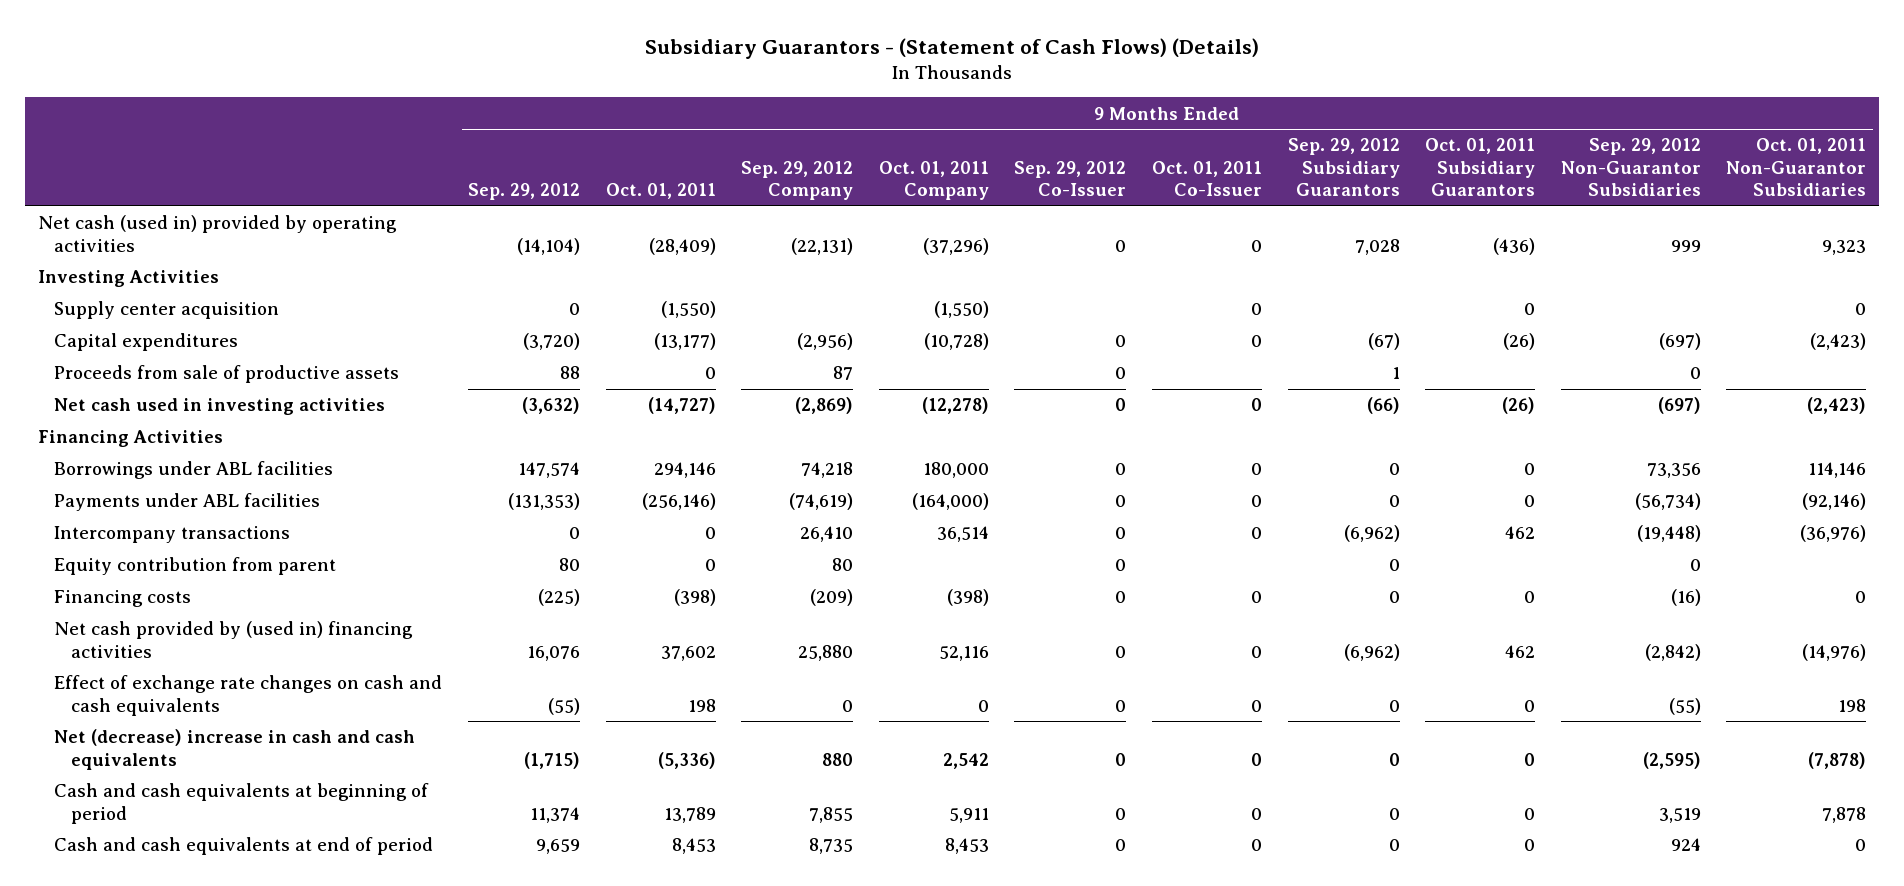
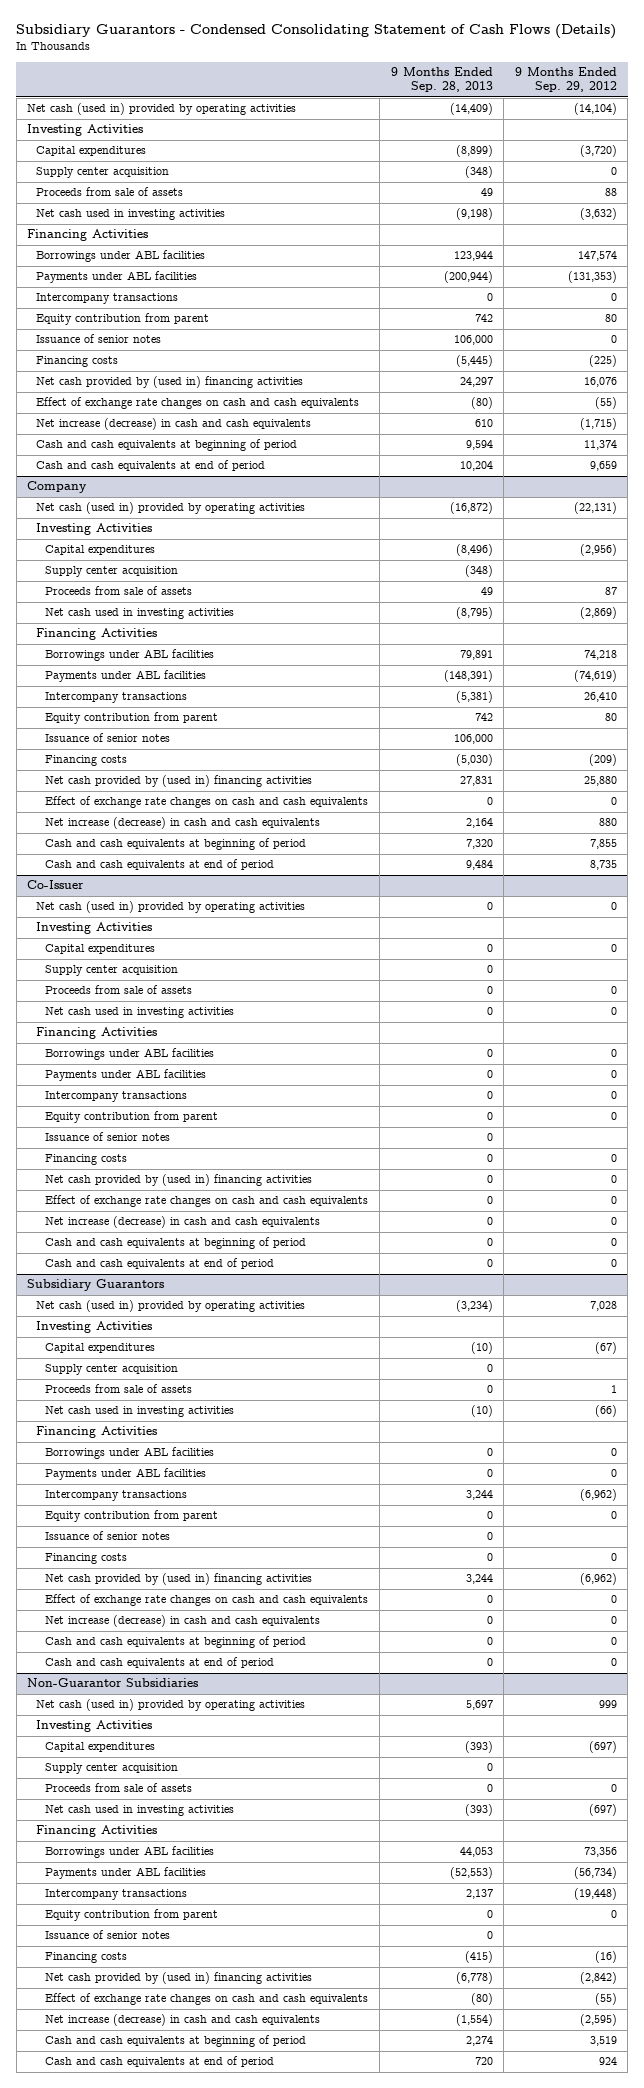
- Subsidiary Guarantors - (Statement of Cash Flows) (Details)
+ Subsidiary Guarantors - Condensed Consolidating Statement of Cash Flows (Details)
- | 9 Months Ended Sep. 29, 2012 | 9 Months Ended Oct. 01, 2011 | 9 Months Ended Sep. 29, 2012 Company | 9 Months Ended Oct. 01, 2011 Company | 9 Months Ended Sep. 29, 2012 Co-Issuer | 9 Months Ended Oct. 01, 2011 Co-Issuer | 9 Months Ended Sep. 29, 2012 Subsidiary Guarantors | 9 Months Ended Oct. 01, 2011 Subsidiary Guarantors | 9 Months Ended Sep. 29, 2012 Non-Guarantor Subsidiaries | 9 Months Ended Oct. 01, 2011 Non-Guarantor Subsidiaries
+ | 9 Months Ended Sep. 28, 2013 | 9 Months Ended Sep. 29, 2012
- Proceeds from sale of productive assets | 88 | 0 | 87 | | 0 | | 1 | | 0 |
moved down: Supply center acquisition | (348) | 0
+ Proceeds from sale of assets | 49 | 88
+ Issuance of senior notes | 106,000 | 0
- Net (decrease) increase in cash and cash equivalents | (1,715) | (5,336) | 880 | 2,542 | 0 | 0 | 0 | 0 | (2,595) | (7,878)
+ Net increase (decrease) in cash and cash equivalents | 610 | (1,715)
+ Company
+ Net cash (used in) provided by operating activities | (16,872) | (22,131)
+ Investing Activities
+ Capital expenditures | (8,496) | (2,956)
+ Supply center acquisition | (348) |
+ Proceeds from sale of assets | 49 | 87
+ Net cash used in investing activities | (8,795) | (2,869)
+ Financing Activities
+ Borrowings under ABL facilities | 79,891 | 74,218
+ Payments under ABL facilities | (148,391) | (74,619)
+ Intercompany transactions | (5,381) | 26,410
+ Equity contribution from parent | 742 | 80
+ Issuance of senior notes | 106,000 |
+ Financing costs | (5,030) | (209)
+ Net cash provided by (used in) financing activities | 27,831 | 25,880
+ Effect of exchange rate changes on cash and cash equivalents | 0 | 0
+ Net increase (decrease) in cash and cash equivalents | 2,164 | 880
+ Cash and cash equivalents at beginning of period | 7,320 | 7,855
+ Cash and cash equivalents at end of period | 9,484 | 8,735
+ Co-Issuer
+ Net cash (used in) provided by operating activities | 0 | 0
+ Investing Activities
+ Capital expenditures | 0 | 0
+ Supply center acquisition | 0 |
+ Proceeds from sale of assets | 0 | 0
+ Net cash used in investing activities | 0 | 0
+ Financing Activities
+ Borrowings under ABL facilities | 0 | 0
+ Payments under ABL facilities | 0 | 0
+ Intercompany transactions | 0 | 0
+ Equity contribution from parent | 0 | 0
+ Issuance of senior notes | 0 |
+ Financing costs | 0 | 0
+ Net cash provided by (used in) financing activities | 0 | 0
+ Effect of exchange rate changes on cash and cash equivalents | 0 | 0
+ Net increase (decrease) in cash and cash equivalents | 0 | 0
+ Cash and cash equivalents at beginning of period | 0 | 0
+ Cash and cash equivalents at end of period | 0 | 0
+ Subsidiary Guarantors
+ Net cash (used in) provided by operating activities | (3,234) | 7,028
+ Investing Activities
+ Capital expenditures | (10) | (67)
+ Supply center acquisition | 0 |
+ Proceeds from sale of assets | 0 | 1
+ Net cash used in investing activities | (10) | (66)
+ Financing Activities
+ Borrowings under ABL facilities | 0 | 0
+ Payments under ABL facilities | 0 | 0
+ Intercompany transactions | 3,244 | (6,962)
+ Equity contribution from parent | 0 | 0
+ Issuance of senior notes | 0 |
+ Financing costs | 0 | 0
+ Net cash provided by (used in) financing activities | 3,244 | (6,962)
+ Effect of exchange rate changes on cash and cash equivalents | 0 | 0
+ Net increase (decrease) in cash and cash equivalents | 0 | 0
+ Cash and cash equivalents at beginning of period | 0 | 0
+ Cash and cash equivalents at end of period | 0 | 0
+ Non-Guarantor Subsidiaries
+ Net cash (used in) provided by operating activities | 5,697 | 999
+ Investing Activities
+ Capital expenditures | (393) | (697)
+ Supply center acquisition | 0 |
+ Proceeds from sale of assets | 0 | 0
+ Net cash used in investing activities | (393) | (697)
+ Financing Activities
+ Borrowings under ABL facilities | 44,053 | 73,356
+ Payments under ABL facilities | (52,553) | (56,734)
+ Intercompany transactions | 2,137 | (19,448)
+ Equity contribution from parent | 0 | 0
+ Issuance of senior notes | 0 |
+ Financing costs | (415) | (16)
+ Net cash provided by (used in) financing activities | (6,778) | (2,842)
+ Effect of exchange rate changes on cash and cash equivalents | (80) | (55)
+ Net increase (decrease) in cash and cash equivalents | (1,554) | (2,595)
+ Cash and cash equivalents at beginning of period | 2,274 | 3,519
+ Cash and cash equivalents at end of period | 720 | 924

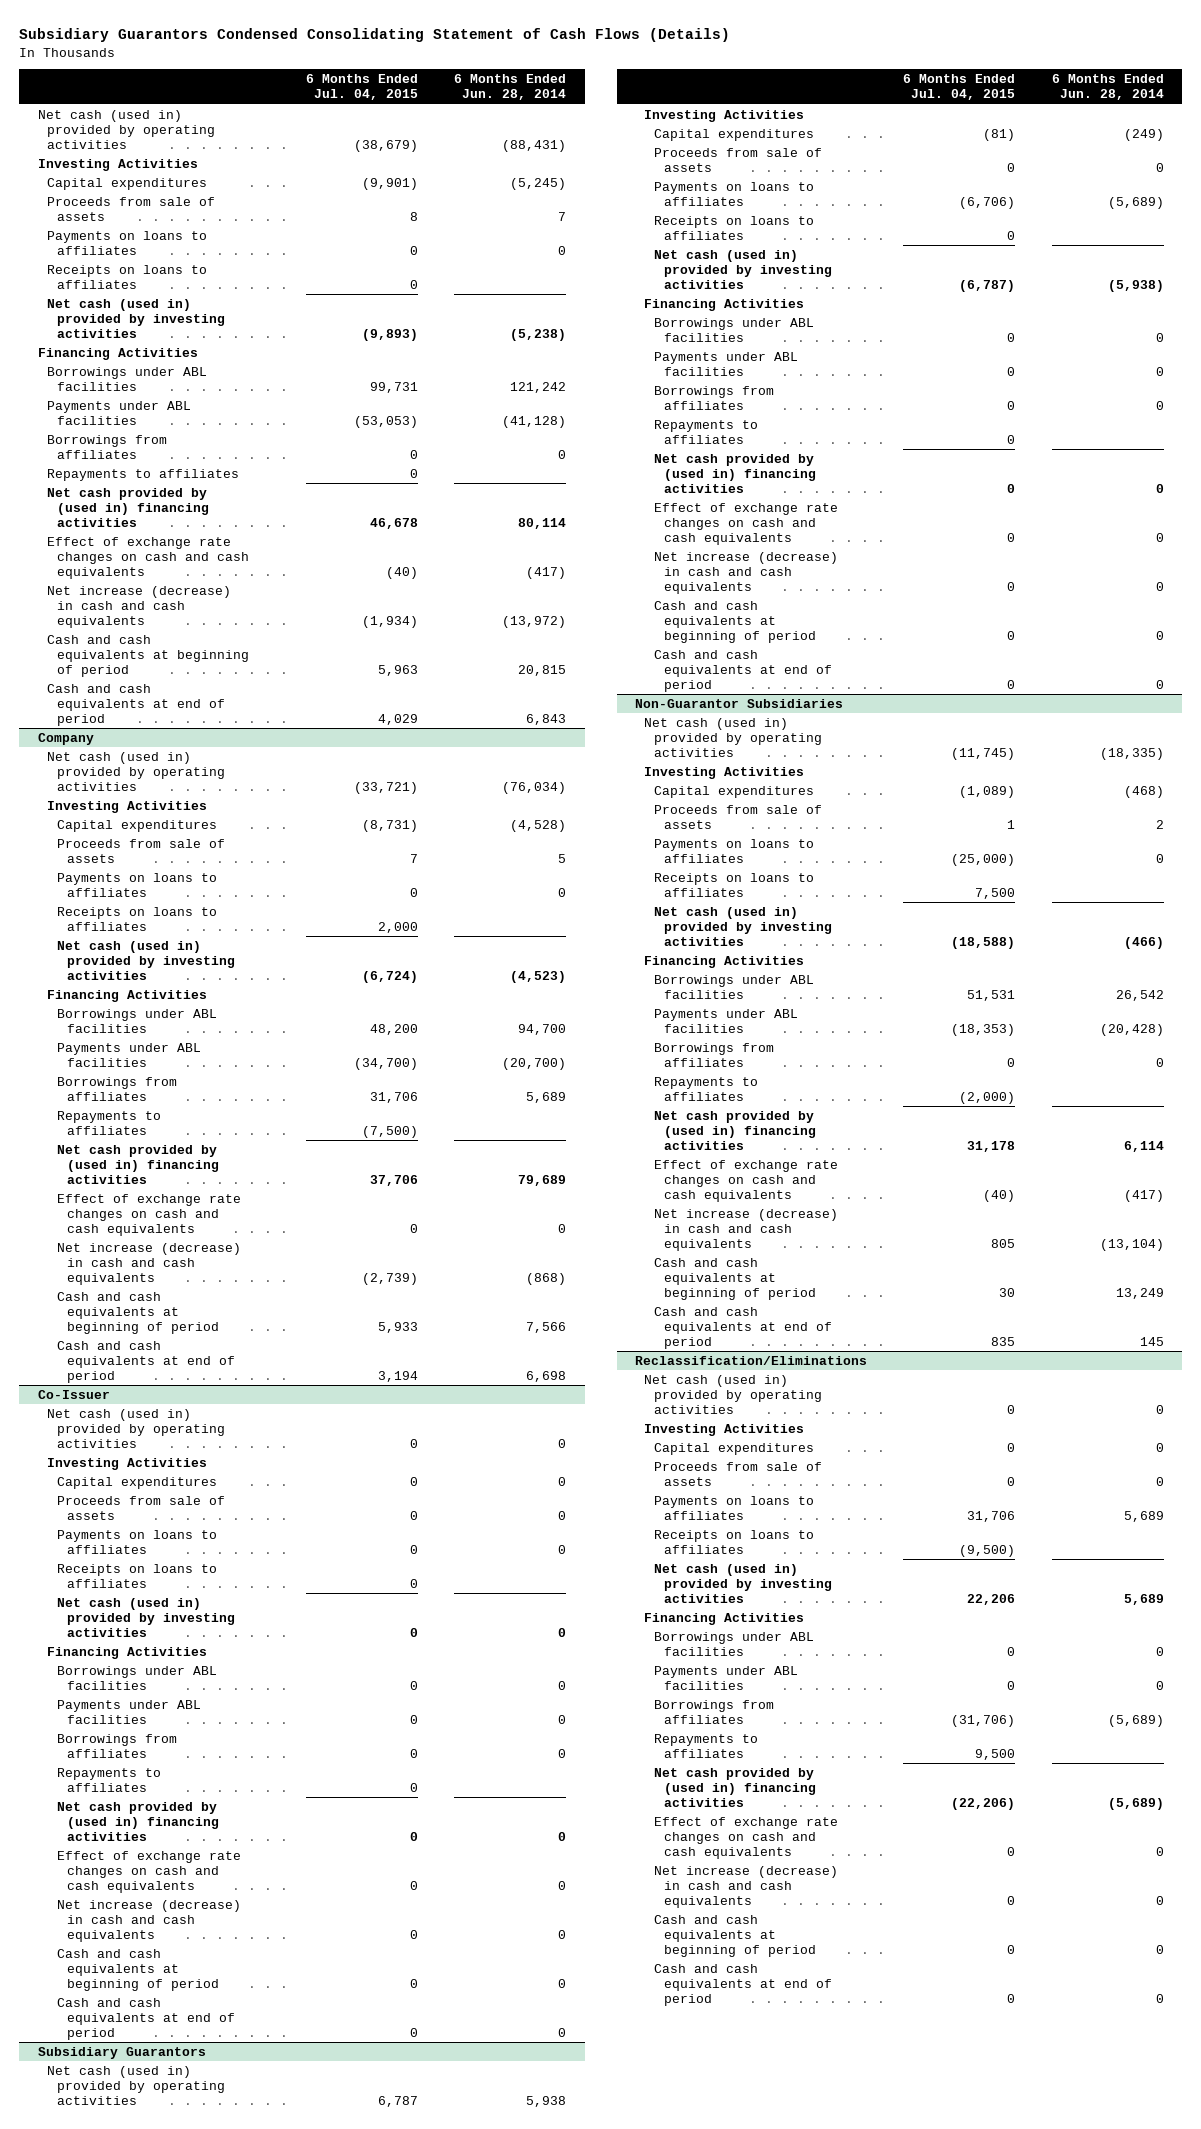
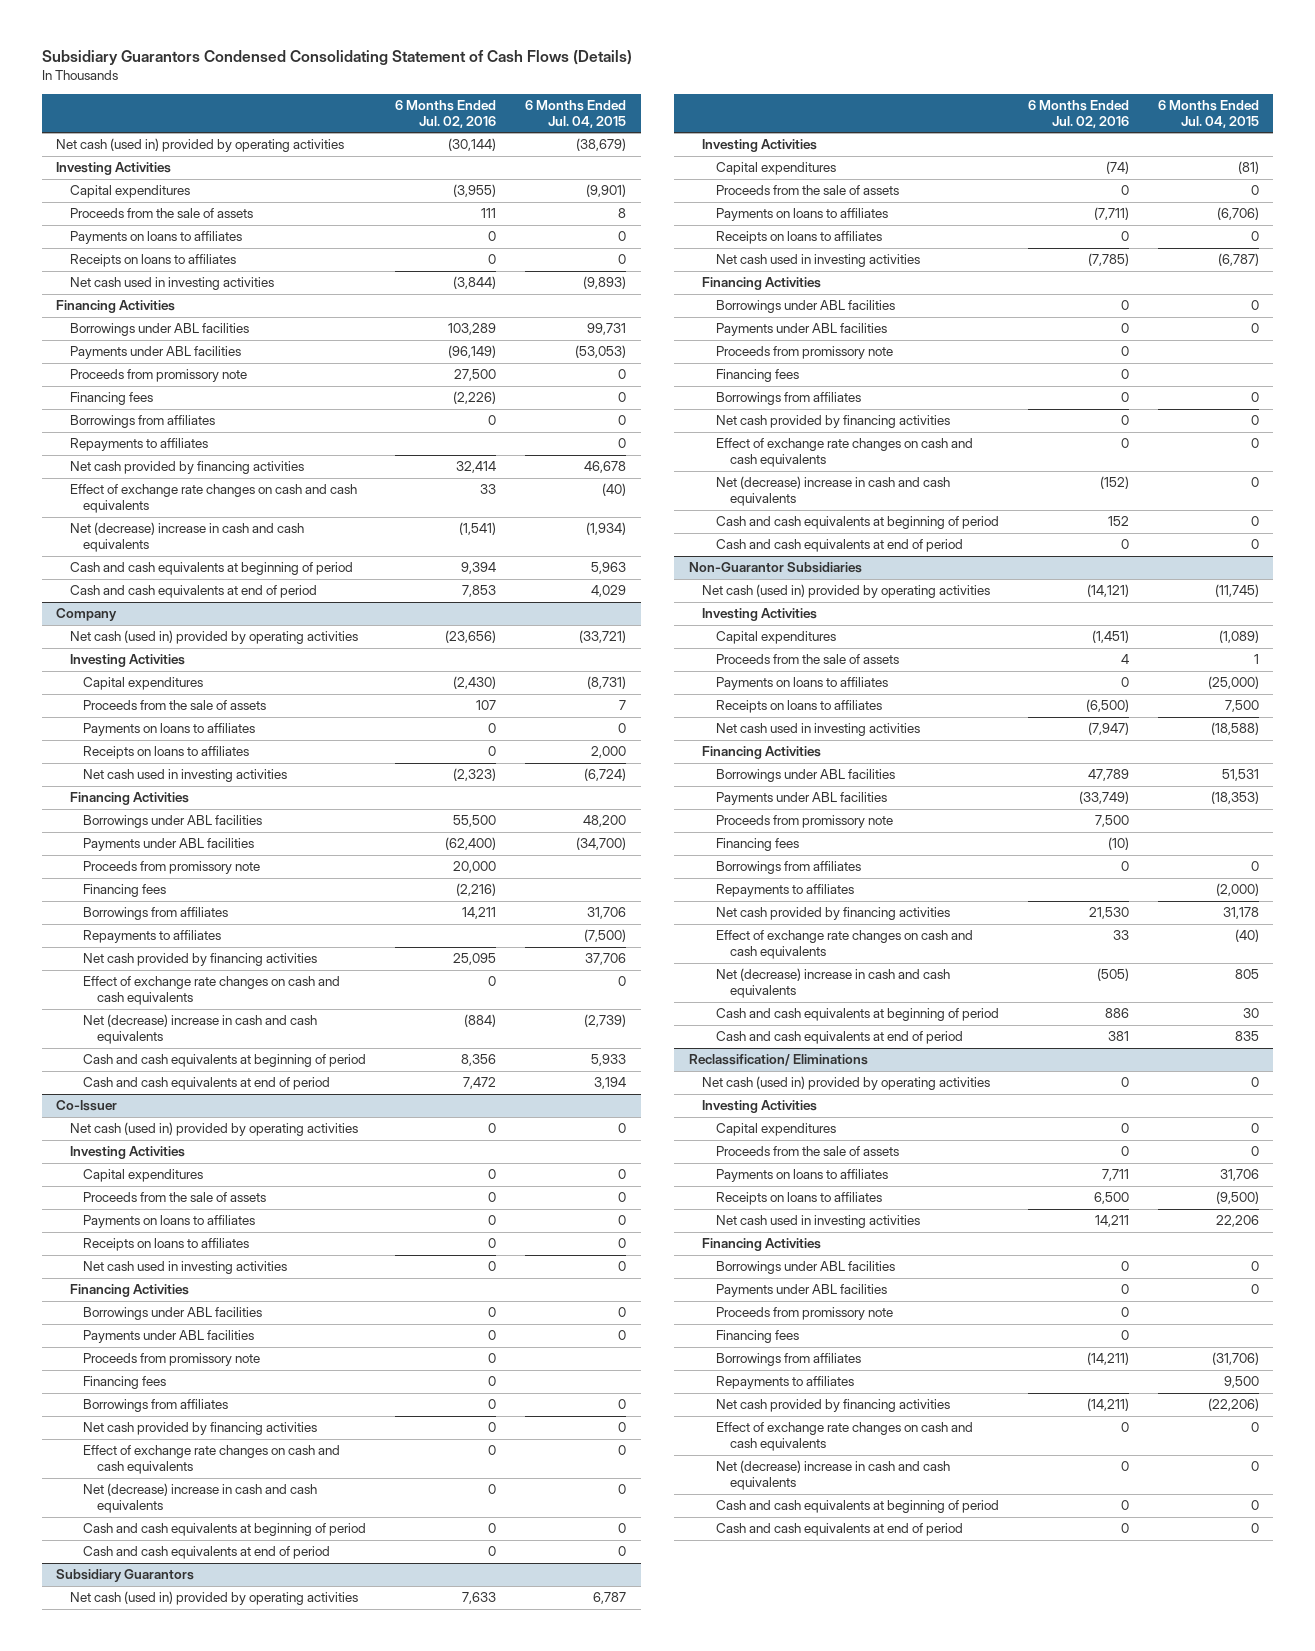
- | 6 Months Ended Jul. 04, 2015 | 6 Months Ended Jun. 28, 2014
+ | 6 Months Ended Jul. 02, 2016 | 6 Months Ended Jul. 04, 2015
- Proceeds from sale of assets | 8 | 7
+ Proceeds from the sale of assets | 111 | 8
- Net cash (used in) provided by investing activities | (9,893) | (5,238)
+ Net cash used in investing activities | (3,844) | (9,893)
+ Proceeds from promissory note | 27,500 | 0
+ Financing fees | (2,226) | 0
- Net cash provided by (used in) financing activities | 46,678 | 80,114
+ Net cash provided by financing activities | 32,414 | 46,678
- Net increase (decrease) in cash and cash equivalents | (1,934) | (13,972)
+ Net (decrease) increase in cash and cash equivalents | (1,541) | (1,934)
@ Company
- Proceeds from sale of assets | 7 | 5
+ Proceeds from the sale of assets | 107 | 7
- Net cash (used in) provided by investing activities | (6,724) | (4,523)
+ Net cash used in investing activities | (2,323) | (6,724)
+ Proceeds from promissory note | 20,000 |
+ Financing fees | (2,216) |
- Net cash provided by (used in) financing activities | 37,706 | 79,689
+ Net cash provided by financing activities | 25,095 | 37,706
- Net increase (decrease) in cash and cash equivalents | (2,739) | (868)
+ Net (decrease) increase in cash and cash equivalents | (884) | (2,739)
@ Co-Issuer
- Proceeds from sale of assets | 0 | 0
+ Proceeds from the sale of assets | 0 | 0
- Net cash (used in) provided by investing activities | 0 | 0
+ Net cash used in investing activities | 0 | 0
+ Proceeds from promissory note | 0 |
+ Financing fees | 0 |
- Repayments to affiliates | 0 |
- Net cash provided by (used in) financing activities | 0 | 0
+ Net cash provided by financing activities | 0 | 0
- Net increase (decrease) in cash and cash equivalents | 0 | 0
+ Net (decrease) increase in cash and cash equivalents | 0 | 0
@ Subsidiary Guarantors
- Proceeds from sale of assets | 0 | 0
+ Proceeds from the sale of assets | 0 | 0
- Net cash (used in) provided by investing activities | (6,787) | (5,938)
+ Net cash used in investing activities | (7,785) | (6,787)
+ Proceeds from promissory note | 0 |
+ Financing fees | 0 |
- Repayments to affiliates | 0 |
- Net cash provided by (used in) financing activities | 0 | 0
+ Net cash provided by financing activities | 0 | 0
- Net increase (decrease) in cash and cash equivalents | 0 | 0
+ Net (decrease) increase in cash and cash equivalents | (152) | 0
@ Non-Guarantor Subsidiaries
- Proceeds from sale of assets | 1 | 2
+ Proceeds from the sale of assets | 4 | 1
- Net cash (used in) provided by investing activities | (18,588) | (466)
+ Net cash used in investing activities | (7,947) | (18,588)
+ Proceeds from promissory note | 7,500 |
+ Financing fees | (10) |
- Net cash provided by (used in) financing activities | 31,178 | 6,114
+ Net cash provided by financing activities | 21,530 | 31,178
- Net increase (decrease) in cash and cash equivalents | 805 | (13,104)
+ Net (decrease) increase in cash and cash equivalents | (505) | 805
- Reclassification/Eliminations
+ Reclassification/ Eliminations
- Proceeds from sale of assets | 0 | 0
+ Proceeds from the sale of assets | 0 | 0
- Net cash (used in) provided by investing activities | 22,206 | 5,689
+ Net cash used in investing activities | 14,211 | 22,206
+ Proceeds from promissory note | 0 |
+ Financing fees | 0 |
- Net cash provided by (used in) financing activities | (22,206) | (5,689)
+ Net cash provided by financing activities | (14,211) | (22,206)
- Net increase (decrease) in cash and cash equivalents | 0 | 0
+ Net (decrease) increase in cash and cash equivalents | 0 | 0

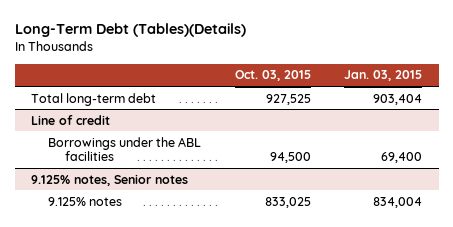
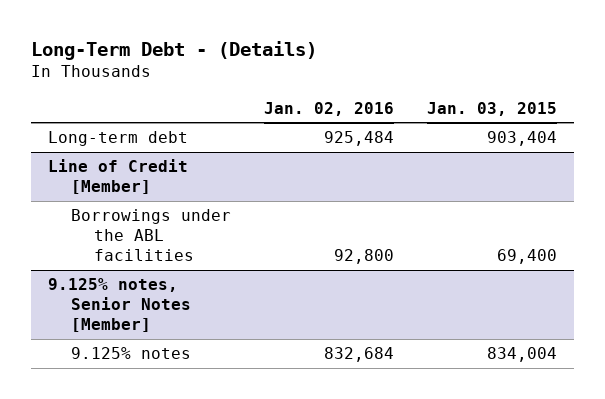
- Long-Term Debt (Tables)(Details)
+ Long-Term Debt - (Details)
- | Oct. 03, 2015 | Jan. 03, 2015
+ | Jan. 02, 2016 | Jan. 03, 2015
- Total long-term debt | 927,525 | 903,404
- Line of credit
+ Long-term debt | 925,484 | 903,404
+ Line of Credit [Member]
- 9.125% notes, Senior notes
+ 9.125% notes, Senior Notes [Member]

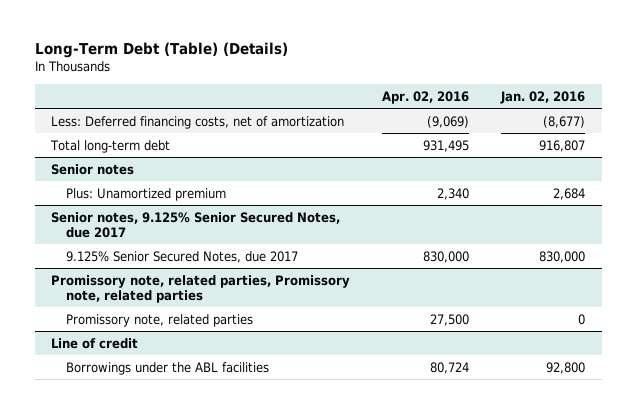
- Long-Term Debt - (Details)
+ Long-Term Debt (Table) (Details)
- | Jan. 02, 2016 | Jan. 03, 2015
+ | Apr. 02, 2016 | Jan. 02, 2016
- Long-term debt | 925,484 | 903,404
- Line of Credit [Member]
+ Less: Deferred financing costs, net of amortization | (9,069) | (8,677)
+ Total long-term debt | 931,495 | 916,807
+ Senior notes
+ Plus: Unamortized premium | 2,340 | 2,684
+ Senior notes, 9.125% Senior Secured Notes, due 2017
+ 9.125% Senior Secured Notes, due 2017 | 830,000 | 830,000
+ Promissory note, related parties, Promissory note, related parties
+ Promissory note, related parties | 27,500 | 0
+ Line of credit
- 9.125% notes, Senior Notes [Member]
- 9.125% notes | 832,684 | 834,004

